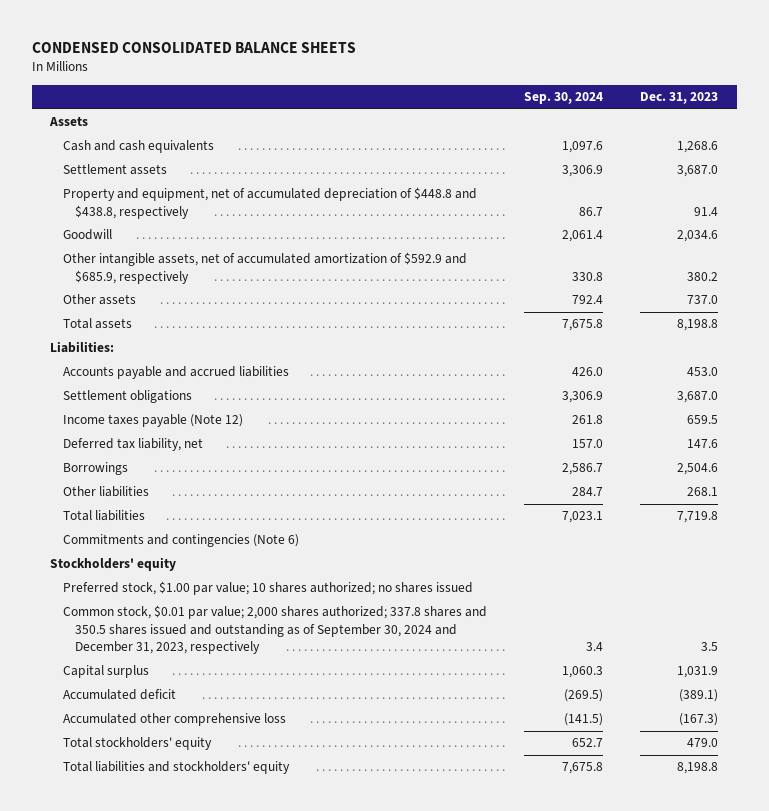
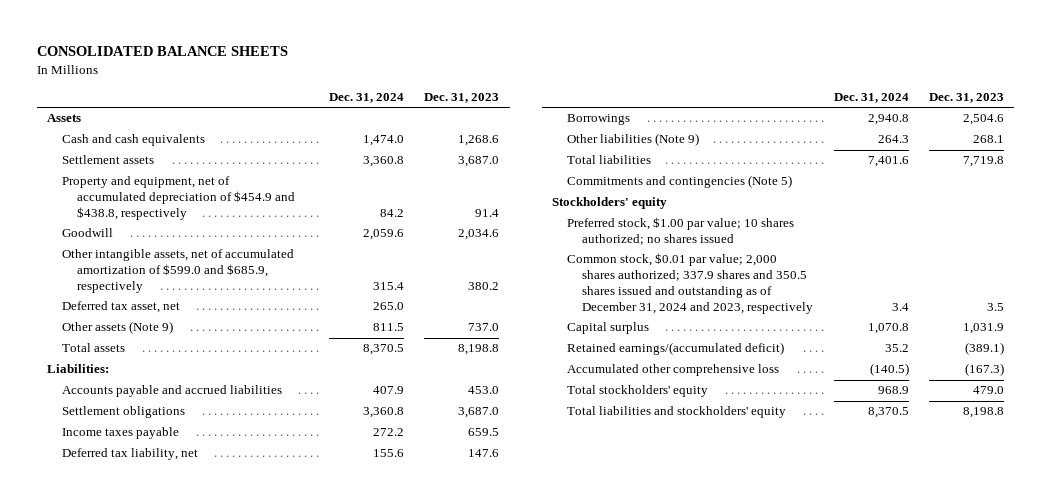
- CONDENSED CONSOLIDATED BALANCE SHEETS
+ CONSOLIDATED BALANCE SHEETS
- | Sep. 30, 2024 | Dec. 31, 2023
+ | Dec. 31, 2024 | Dec. 31, 2023
- Property and equipment, net of accumulated depreciation of $448.8 and $438.8, respectively | 86.7 | 91.4
+ Property and equipment, net of accumulated depreciation of $454.9 and $438.8, respectively | 84.2 | 91.4
- Other intangible assets, net of accumulated amortization of $592.9 and $685.9, respectively | 330.8 | 380.2
- Other assets | 792.4 | 737.0
+ Other intangible assets, net of accumulated amortization of $599.0 and $685.9, respectively | 315.4 | 380.2
+ Deferred tax asset, net | 265.0 |
+ Other assets (Note 9) | 811.5 | 737.0
- Income taxes payable (Note 12) | 261.8 | 659.5
+ Income taxes payable | 272.2 | 659.5
- Other liabilities | 284.7 | 268.1
+ Other liabilities (Note 9) | 264.3 | 268.1
- Commitments and contingencies (Note 6)
+ Commitments and contingencies (Note 5)
- Common stock, $0.01 par value; 2,000 shares authorized; 337.8 shares and 350.5 shares issued and outstanding as of September 30, 2024 and December 31, 2023, respectively | 3.4 | 3.5
+ Common stock, $0.01 par value; 2,000 shares authorized; 337.9 shares and 350.5 shares issued and outstanding as of December 31, 2024 and 2023, respectively | 3.4 | 3.5
- Accumulated deficit | (269.5) | (389.1)
+ Retained earnings/(accumulated deficit) | 35.2 | (389.1)

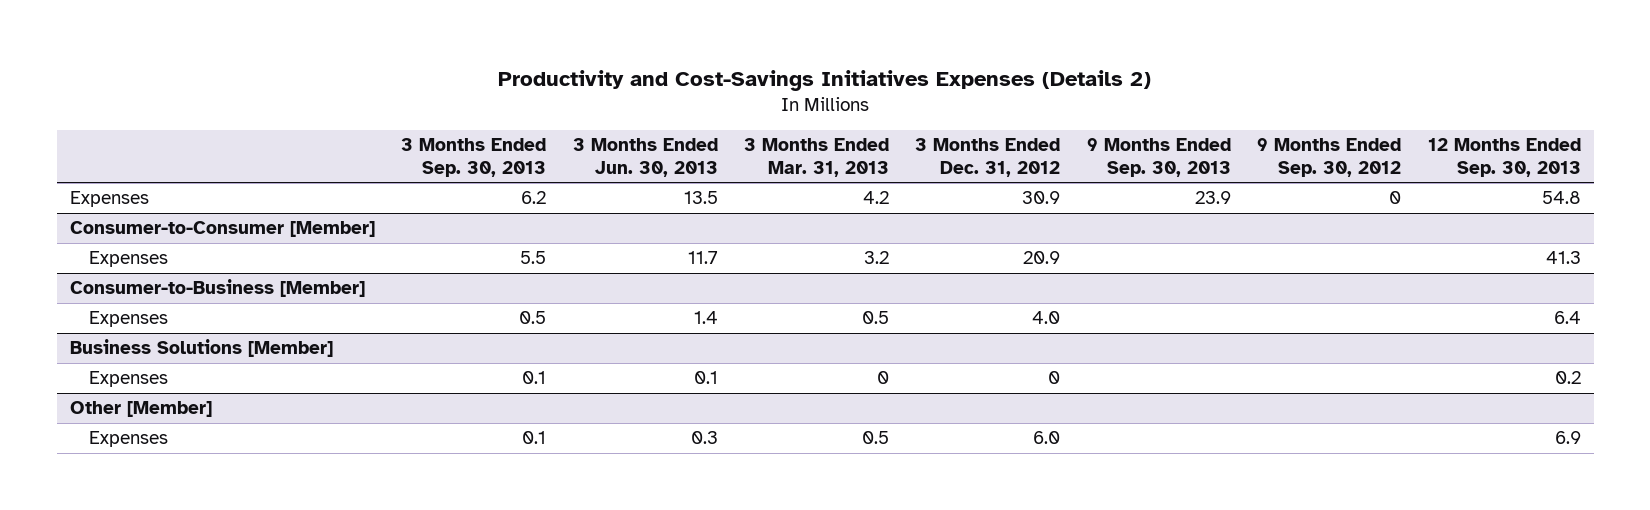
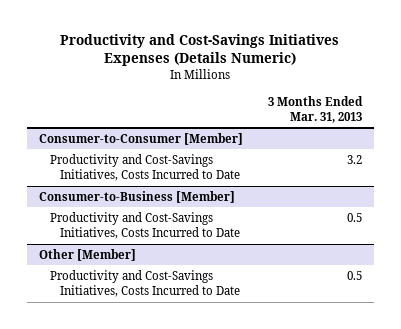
- Productivity and Cost-Savings Initiatives Expenses (Details 2)
+ Productivity and Cost-Savings Initiatives Expenses (Details Numeric)
- | 3 Months Ended Sep. 30, 2013 | 3 Months Ended Jun. 30, 2013 | 3 Months Ended Mar. 31, 2013 | 3 Months Ended Dec. 31, 2012 | 9 Months Ended Sep. 30, 2013 | 9 Months Ended Sep. 30, 2012 | 12 Months Ended Sep. 30, 2013
+ | 3 Months Ended Mar. 31, 2013
- Expenses | 6.2 | 13.5 | 4.2 | 30.9 | 23.9 | 0 | 54.8
@ Consumer-to-Consumer [Member]
- Expenses | 5.5 | 11.7 | 3.2 | 20.9 | | | 41.3
+ Productivity and Cost-Savings Initiatives, Costs Incurred to Date | 3.2
@ Consumer-to-Business [Member]
- Expenses | 0.5 | 1.4 | 0.5 | 4.0 | | | 6.4
- Business Solutions [Member]
- Expenses | 0.1 | 0.1 | 0 | 0 | | | 0.2
@ Consumer-to-Business [Member]
+ Productivity and Cost-Savings Initiatives, Costs Incurred to Date | 0.5
@ Other [Member]
- Expenses | 0.1 | 0.3 | 0.5 | 6.0 | | | 6.9
+ Productivity and Cost-Savings Initiatives, Costs Incurred to Date | 0.5

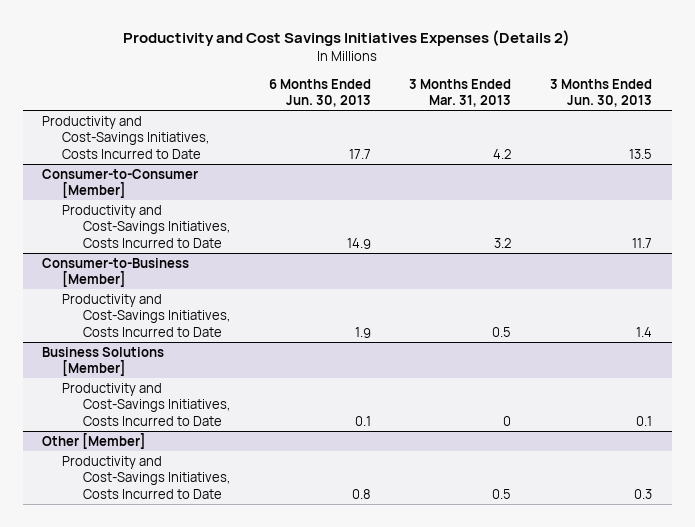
- Productivity and Cost-Savings Initiatives Expenses (Details Numeric)
+ Productivity and Cost Savings Initiatives Expenses (Details 2)
- | 3 Months Ended Mar. 31, 2013
+ | 6 Months Ended Jun. 30, 2013 | 3 Months Ended Mar. 31, 2013 | 3 Months Ended Jun. 30, 2013
+ Productivity and Cost-Savings Initiatives, Costs Incurred to Date | 17.7 | 4.2 | 13.5
+ Business Solutions [Member]
+ Productivity and Cost-Savings Initiatives, Costs Incurred to Date | 0.1 | 0 | 0.1

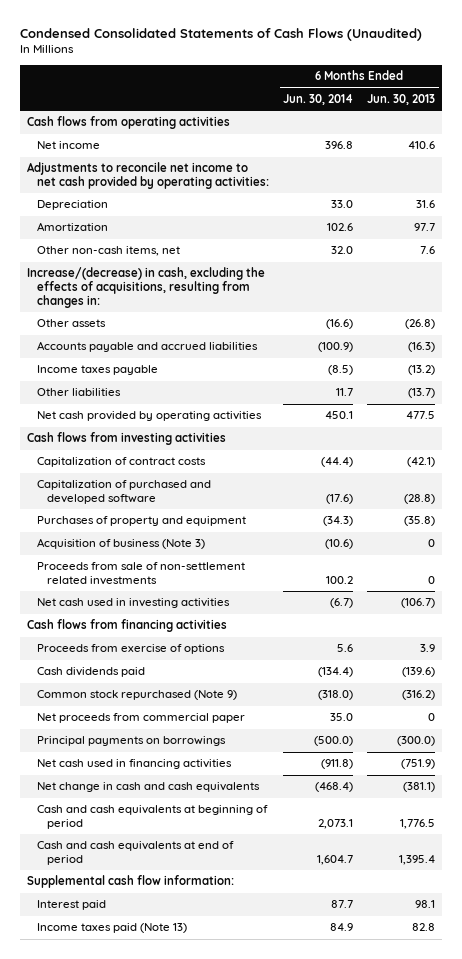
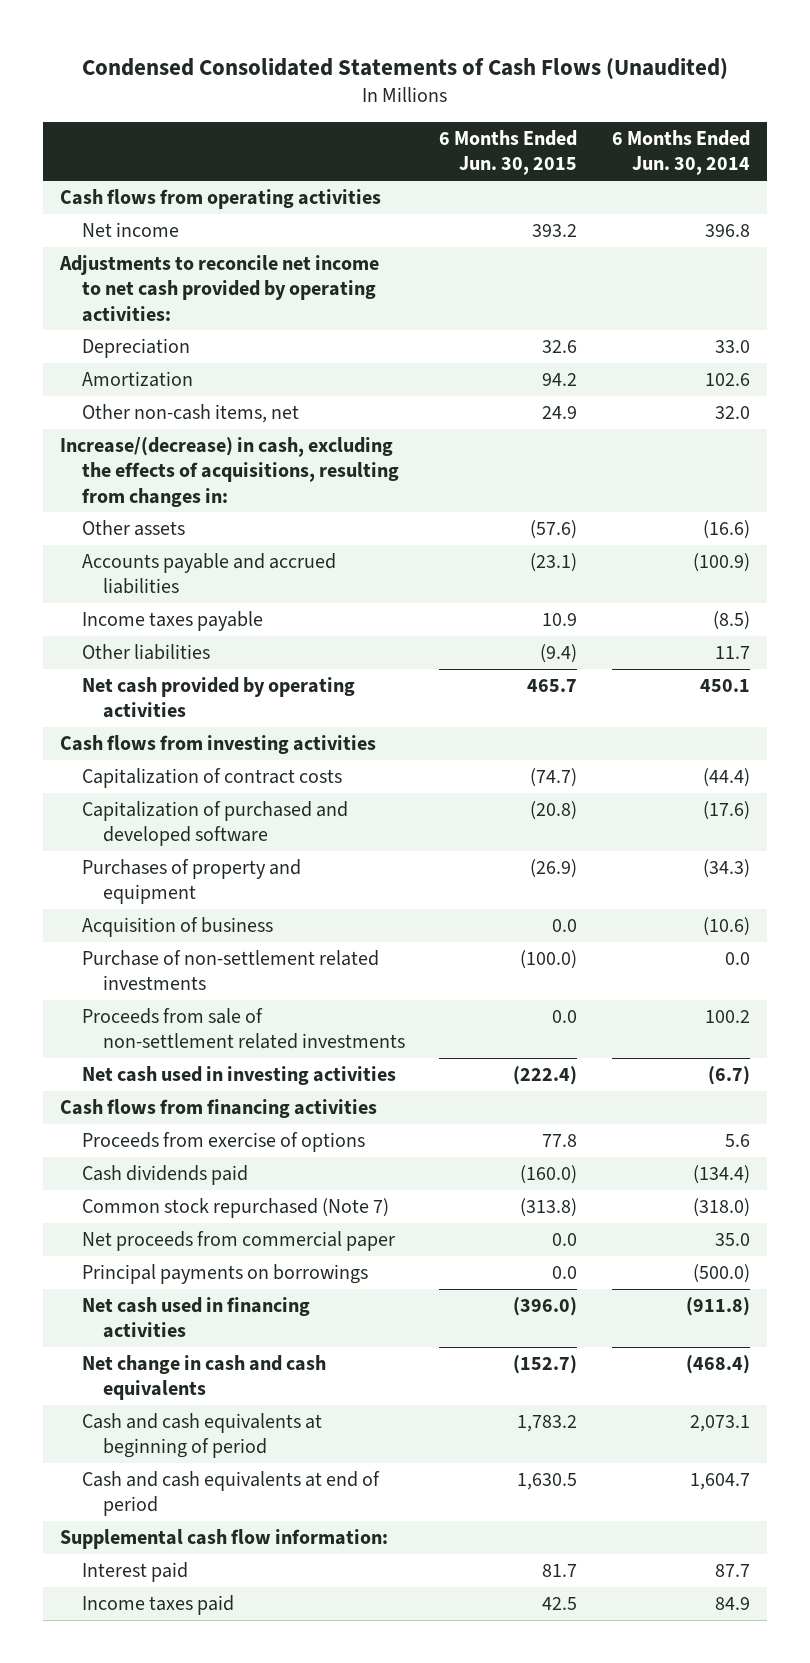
- | 6 Months Ended Jun. 30, 2014 | 6 Months Ended Jun. 30, 2013
+ | 6 Months Ended Jun. 30, 2015 | 6 Months Ended Jun. 30, 2014
- Acquisition of business (Note 3) | (10.6) | 0
+ Acquisition of business | 0.0 | (10.6)
+ Purchase of non-settlement related investments | (100.0) | 0.0
- Common stock repurchased (Note 9) | (318.0) | (316.2)
+ Common stock repurchased (Note 7) | (313.8) | (318.0)
- Income taxes paid (Note 13) | 84.9 | 82.8
+ Income taxes paid | 42.5 | 84.9

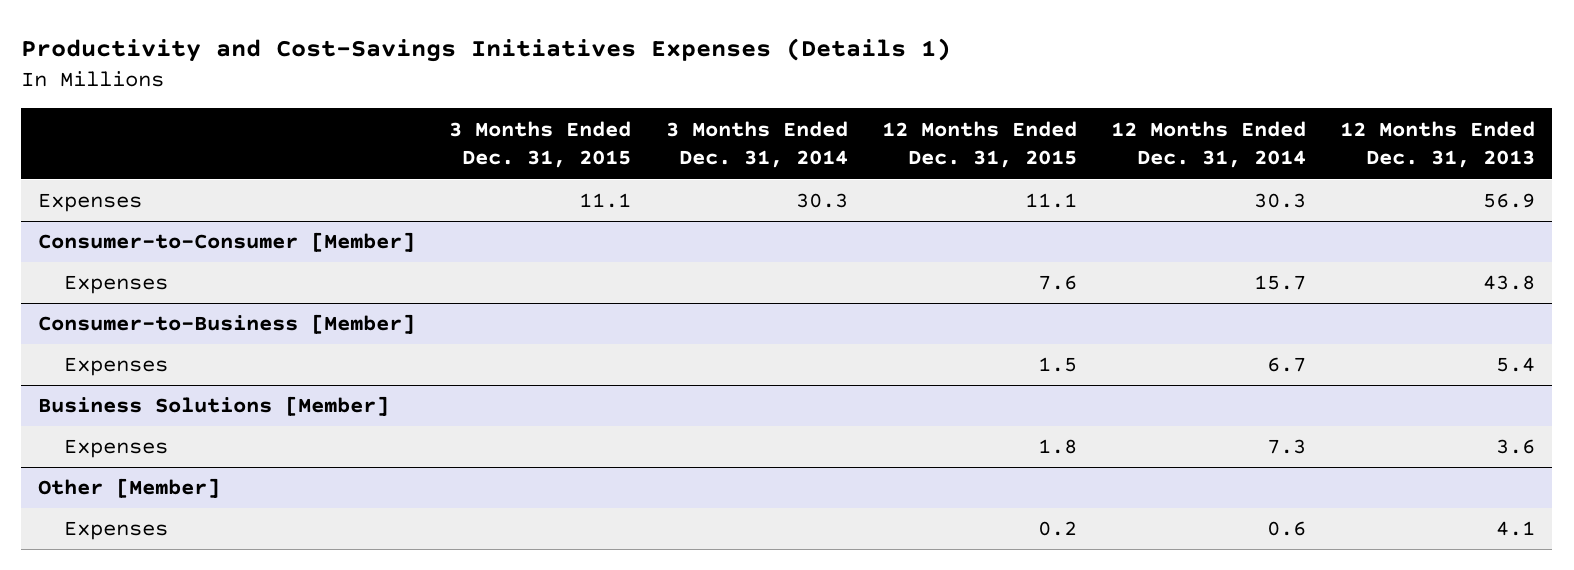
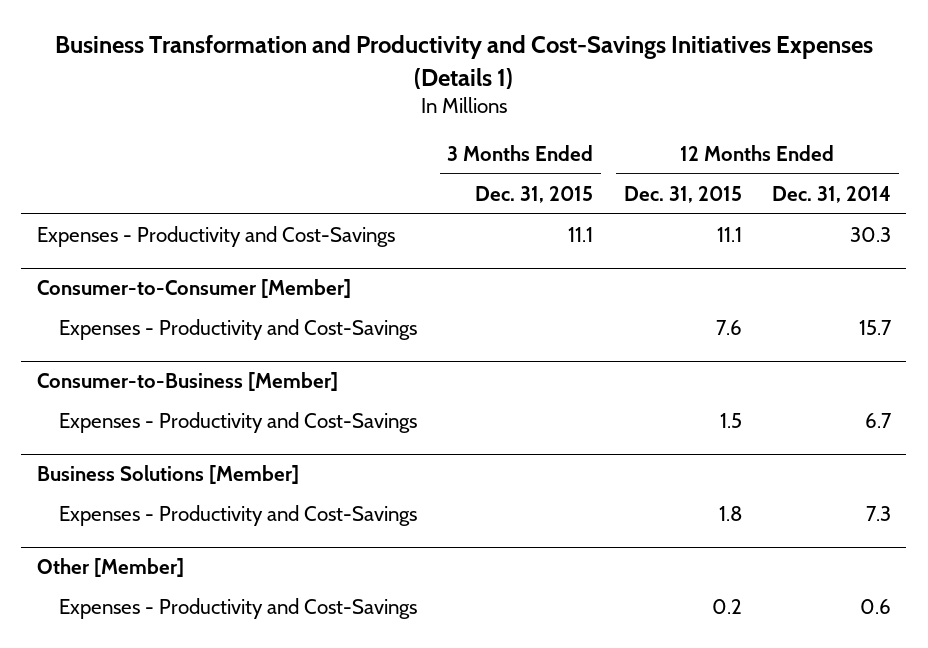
- Productivity and Cost-Savings Initiatives Expenses (Details 1)
+ Business Transformation and Productivity and Cost-Savings Initiatives Expenses (Details 1)
- | 3 Months Ended Dec. 31, 2015 | 3 Months Ended Dec. 31, 2014 | 12 Months Ended Dec. 31, 2015 | 12 Months Ended Dec. 31, 2014 | 12 Months Ended Dec. 31, 2013
+ | 3 Months Ended Dec. 31, 2015 | 12 Months Ended Dec. 31, 2015 | 12 Months Ended Dec. 31, 2014
- Expenses | 11.1 | 30.3 | 11.1 | 30.3 | 56.9
+ Expenses - Productivity and Cost-Savings | 11.1 | 11.1 | 30.3
@ Consumer-to-Consumer [Member]
- Expenses | | | 7.6 | 15.7 | 43.8
+ Expenses - Productivity and Cost-Savings | | 7.6 | 15.7
@ Consumer-to-Business [Member]
- Expenses | | | 1.5 | 6.7 | 5.4
+ Expenses - Productivity and Cost-Savings | | 1.5 | 6.7
@ Business Solutions [Member]
- Expenses | | | 1.8 | 7.3 | 3.6
+ Expenses - Productivity and Cost-Savings | | 1.8 | 7.3
@ Other [Member]
- Expenses | | | 0.2 | 0.6 | 4.1
+ Expenses - Productivity and Cost-Savings | | 0.2 | 0.6

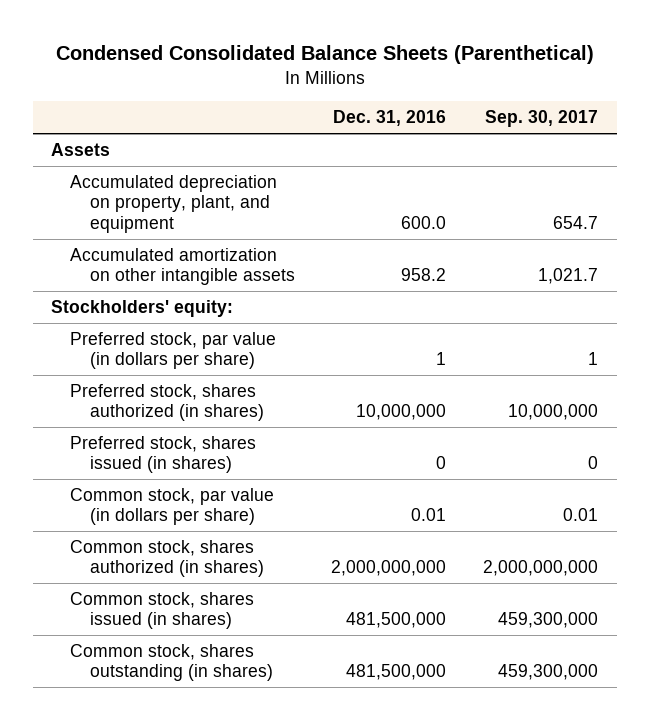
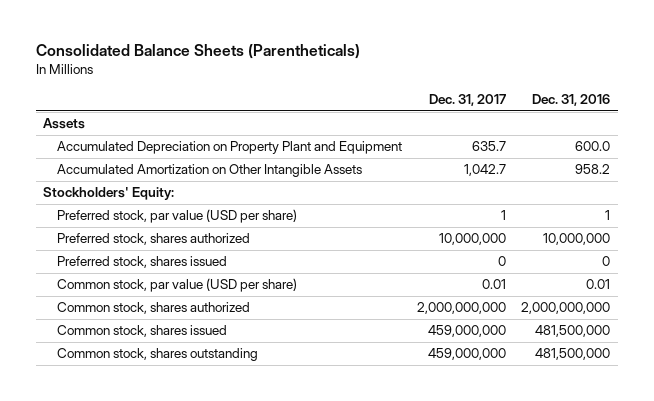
- Condensed Consolidated Balance Sheets (Parenthetical)
+ Consolidated Balance Sheets (Parentheticals)
- | Dec. 31, 2016 | Sep. 30, 2017
+ | Dec. 31, 2017 | Dec. 31, 2016
- Accumulated depreciation on property, plant, and equipment | 600.0 | 654.7
- Accumulated amortization on other intangible assets | 958.2 | 1,021.7
- Stockholders' equity:
- Preferred stock, par value (in dollars per share) | 1 | 1
- Preferred stock, shares authorized (in shares) | 10,000,000 | 10,000,000
- Preferred stock, shares issued (in shares) | 0 | 0
- Common stock, par value (in dollars per share) | 0.01 | 0.01
- Common stock, shares authorized (in shares) | 2,000,000,000 | 2,000,000,000
- Common stock, shares issued (in shares) | 481,500,000 | 459,300,000
- Common stock, shares outstanding (in shares) | 481,500,000 | 459,300,000
+ Accumulated Depreciation on Property Plant and Equipment | 635.7 | 600.0
+ Accumulated Amortization on Other Intangible Assets | 1,042.7 | 958.2
+ Stockholders' Equity:
+ Preferred stock, par value (USD per share) | 1 | 1
+ Preferred stock, shares authorized | 10,000,000 | 10,000,000
+ Preferred stock, shares issued | 0 | 0
+ Common stock, par value (USD per share) | 0.01 | 0.01
+ Common stock, shares authorized | 2,000,000,000 | 2,000,000,000
+ Common stock, shares issued | 459,000,000 | 481,500,000
+ Common stock, shares outstanding | 459,000,000 | 481,500,000

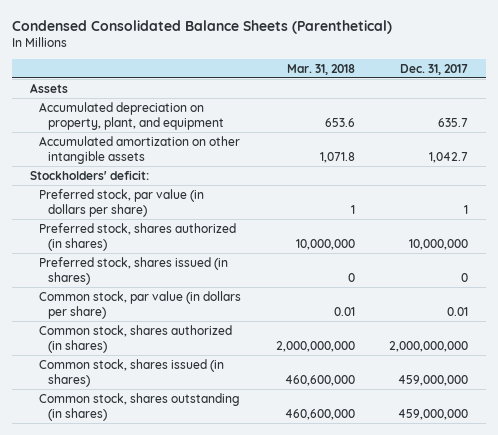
- Consolidated Balance Sheets (Parentheticals)
+ Condensed Consolidated Balance Sheets (Parenthetical)
- | Dec. 31, 2017 | Dec. 31, 2016
+ | Mar. 31, 2018 | Dec. 31, 2017
- Accumulated Depreciation on Property Plant and Equipment | 635.7 | 600.0
- Accumulated Amortization on Other Intangible Assets | 1,042.7 | 958.2
- Stockholders' Equity:
- Preferred stock, par value (USD per share) | 1 | 1
- Preferred stock, shares authorized | 10,000,000 | 10,000,000
- Preferred stock, shares issued | 0 | 0
- Common stock, par value (USD per share) | 0.01 | 0.01
- Common stock, shares authorized | 2,000,000,000 | 2,000,000,000
- Common stock, shares issued | 459,000,000 | 481,500,000
- Common stock, shares outstanding | 459,000,000 | 481,500,000
+ Accumulated depreciation on property, plant, and equipment | 653.6 | 635.7
+ Accumulated amortization on other intangible assets | 1,071.8 | 1,042.7
+ Stockholders' deficit:
+ Preferred stock, par value (in dollars per share) | 1 | 1
+ Preferred stock, shares authorized (in shares) | 10,000,000 | 10,000,000
+ Preferred stock, shares issued (in shares) | 0 | 0
+ Common stock, par value (in dollars per share) | 0.01 | 0.01
+ Common stock, shares authorized (in shares) | 2,000,000,000 | 2,000,000,000
+ Common stock, shares issued (in shares) | 460,600,000 | 459,000,000
+ Common stock, shares outstanding (in shares) | 460,600,000 | 459,000,000

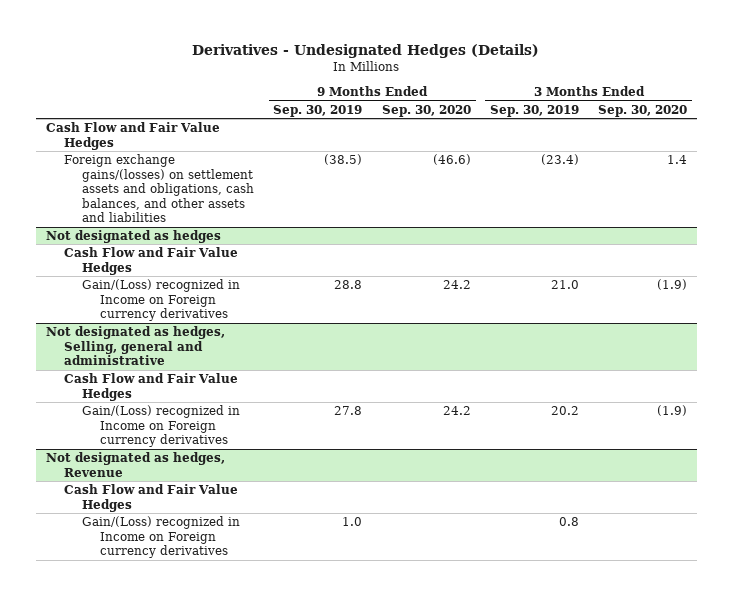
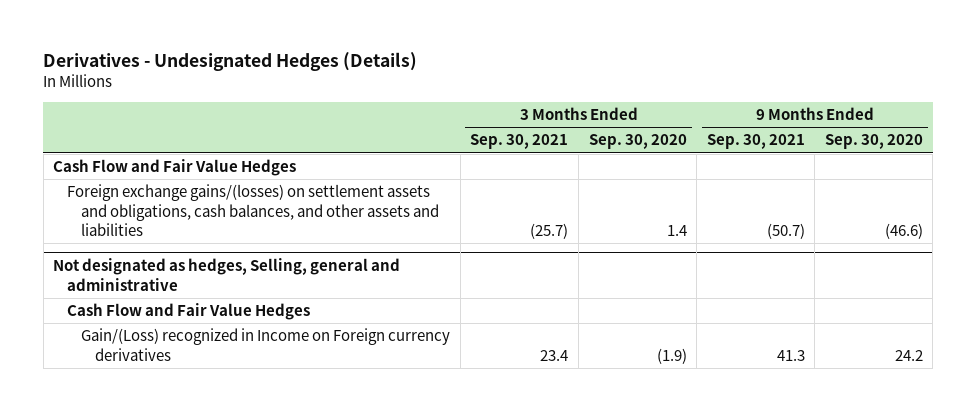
- | 9 Months Ended Sep. 30, 2019 | 9 Months Ended Sep. 30, 2020 | 3 Months Ended Sep. 30, 2019 | 3 Months Ended Sep. 30, 2020
+ | 3 Months Ended Sep. 30, 2021 | 3 Months Ended Sep. 30, 2020 | 9 Months Ended Sep. 30, 2021 | 9 Months Ended Sep. 30, 2020
- Not designated as hedges
- Cash Flow and Fair Value Hedges
- Gain/(Loss) recognized in Income on Foreign currency derivatives | 28.8 | 24.2 | 21.0 | (1.9)
- Not designated as hedges, Revenue
- Cash Flow and Fair Value Hedges
- Gain/(Loss) recognized in Income on Foreign currency derivatives | 1.0 | | 0.8 |

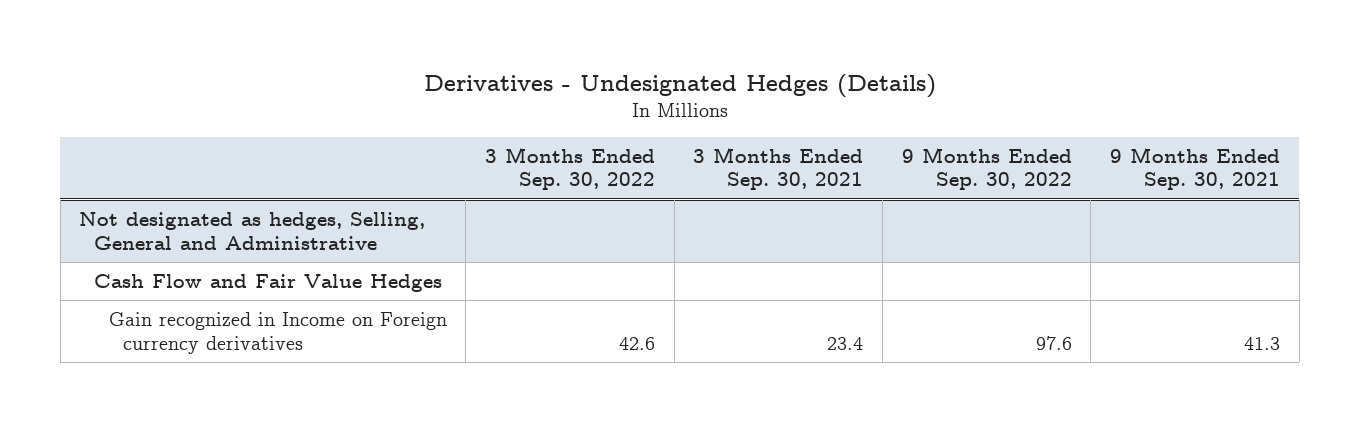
- | 3 Months Ended Sep. 30, 2021 | 3 Months Ended Sep. 30, 2020 | 9 Months Ended Sep. 30, 2021 | 9 Months Ended Sep. 30, 2020
+ | 3 Months Ended Sep. 30, 2022 | 3 Months Ended Sep. 30, 2021 | 9 Months Ended Sep. 30, 2022 | 9 Months Ended Sep. 30, 2021
- Cash Flow and Fair Value Hedges
- Foreign exchange gains/(losses) on settlement assets and obligations, cash balances, and other assets and liabilities | (25.7) | 1.4 | (50.7) | (46.6)
- Not designated as hedges, Selling, general and administrative
+ Not designated as hedges, Selling, General and Administrative
- Gain/(Loss) recognized in Income on Foreign currency derivatives | 23.4 | (1.9) | 41.3 | 24.2
+ Gain recognized in Income on Foreign currency derivatives | 42.6 | 23.4 | 97.6 | 41.3

